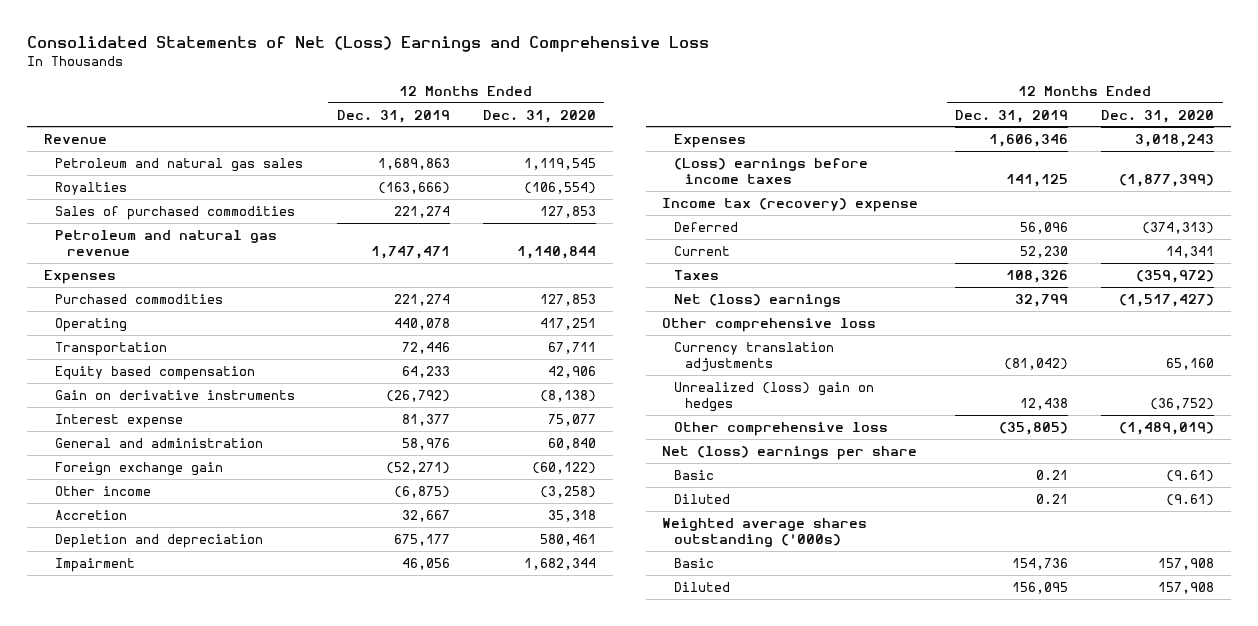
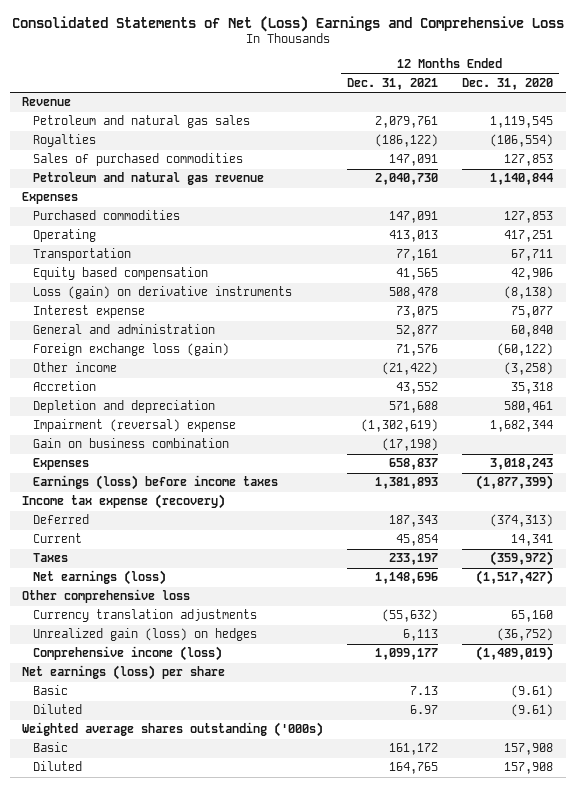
- | 12 Months Ended Dec. 31, 2019 | 12 Months Ended Dec. 31, 2020
+ | 12 Months Ended Dec. 31, 2021 | 12 Months Ended Dec. 31, 2020
- Gain on derivative instruments | (26,792) | (8,138)
+ Loss (gain) on derivative instruments | 508,478 | (8,138)
- Foreign exchange gain | (52,271) | (60,122)
+ Foreign exchange loss (gain) | 71,576 | (60,122)
- Impairment | 46,056 | 1,682,344
+ Impairment (reversal) expense | (1,302,619) | 1,682,344
+ Gain on business combination | (17,198) |
- (Loss) earnings before income taxes | 141,125 | (1,877,399)
- Income tax (recovery) expense
+ Earnings (loss) before income taxes | 1,381,893 | (1,877,399)
+ Income tax expense (recovery)
- Net (loss) earnings | 32,799 | (1,517,427)
+ Net earnings (loss) | 1,148,696 | (1,517,427)
- Unrealized (loss) gain on hedges | 12,438 | (36,752)
- Other comprehensive loss | (35,805) | (1,489,019)
- Net (loss) earnings per share
+ Unrealized gain (loss) on hedges | 6,113 | (36,752)
+ Comprehensive income (loss) | 1,099,177 | (1,489,019)
+ Net earnings (loss) per share

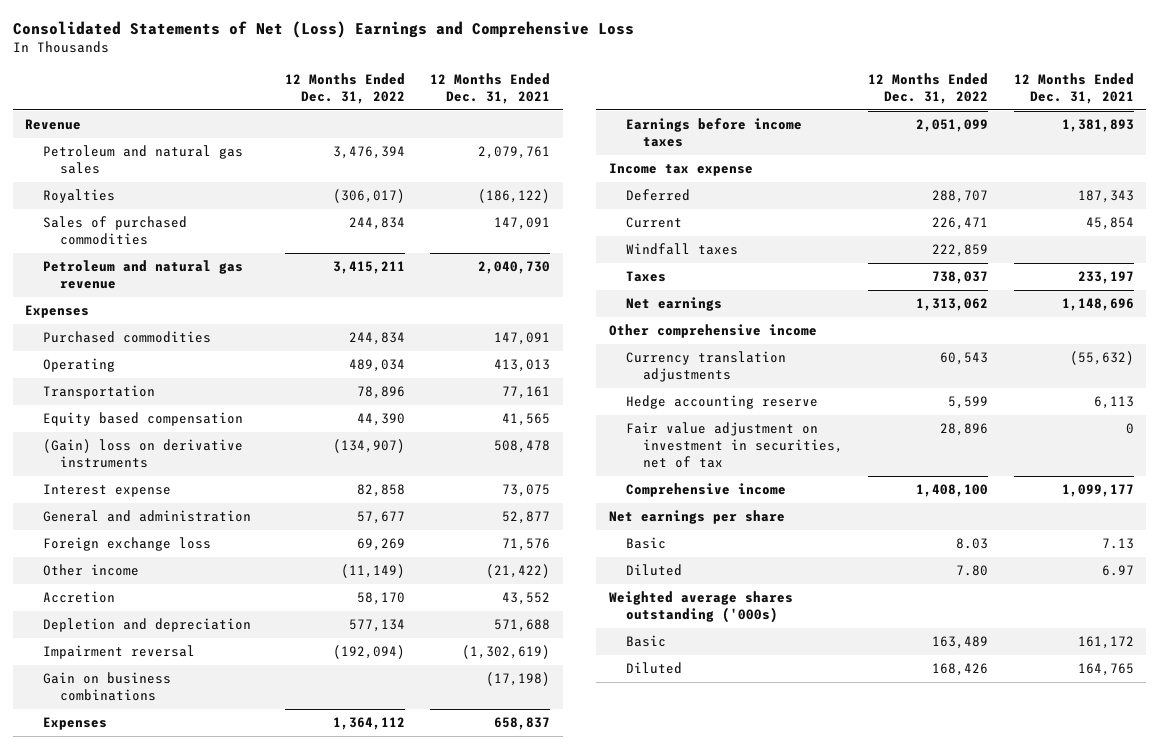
- | 12 Months Ended Dec. 31, 2021 | 12 Months Ended Dec. 31, 2020
+ | 12 Months Ended Dec. 31, 2022 | 12 Months Ended Dec. 31, 2021
- Loss (gain) on derivative instruments | 508,478 | (8,138)
+ (Gain) loss on derivative instruments | (134,907) | 508,478
- Foreign exchange loss (gain) | 71,576 | (60,122)
+ Foreign exchange loss | 69,269 | 71,576
- Impairment (reversal) expense | (1,302,619) | 1,682,344
- Gain on business combination | (17,198) |
+ Impairment reversal | (192,094) | (1,302,619)
+ Gain on business combinations | | (17,198)
- Earnings (loss) before income taxes | 1,381,893 | (1,877,399)
- Income tax expense (recovery)
+ Earnings before income taxes | 2,051,099 | 1,381,893
+ Income tax expense
+ Windfall taxes | 222,859 |
- Net earnings (loss) | 1,148,696 | (1,517,427)
- Other comprehensive loss
+ Net earnings | 1,313,062 | 1,148,696
+ Other comprehensive income
- Unrealized gain (loss) on hedges | 6,113 | (36,752)
- Comprehensive income (loss) | 1,099,177 | (1,489,019)
- Net earnings (loss) per share
+ Hedge accounting reserve | 5,599 | 6,113
+ Fair value adjustment on investment in securities, net of tax | 28,896 | 0
+ Comprehensive income | 1,408,100 | 1,099,177
+ Net earnings per share

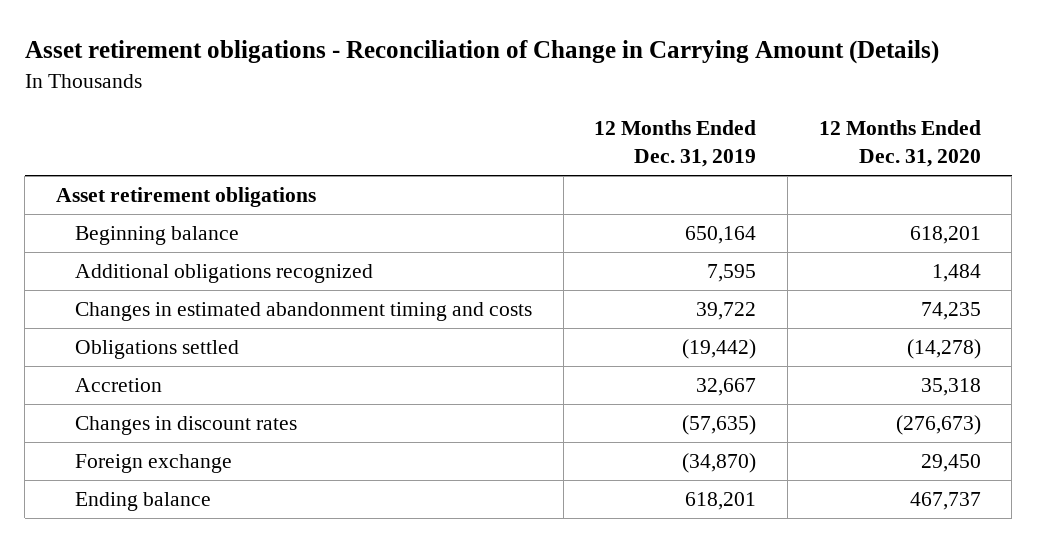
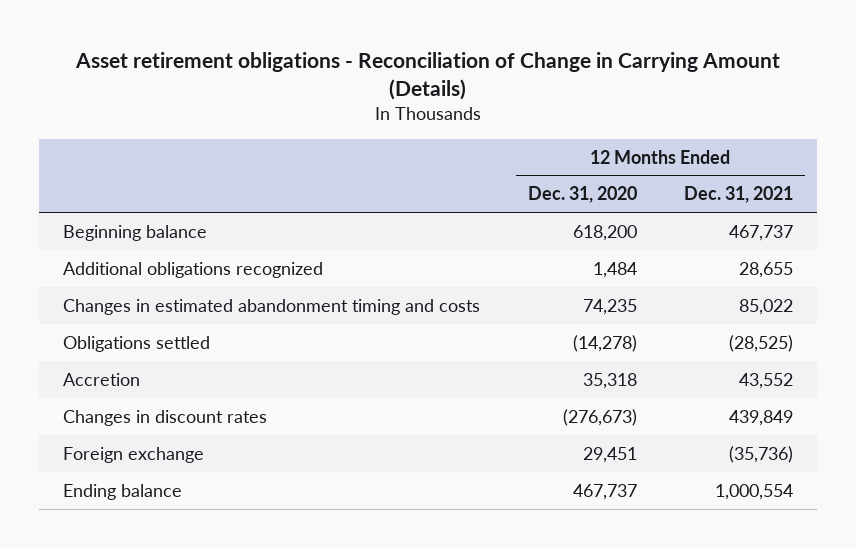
- | 12 Months Ended Dec. 31, 2019 | 12 Months Ended Dec. 31, 2020
+ | 12 Months Ended Dec. 31, 2020 | 12 Months Ended Dec. 31, 2021
- Asset retirement obligations
- Beginning balance | 650,164 | 618,201
+ Beginning balance | 618,200 | 467,737
- Foreign exchange | (34,870) | 29,450
+ Foreign exchange | 29,451 | (35,736)

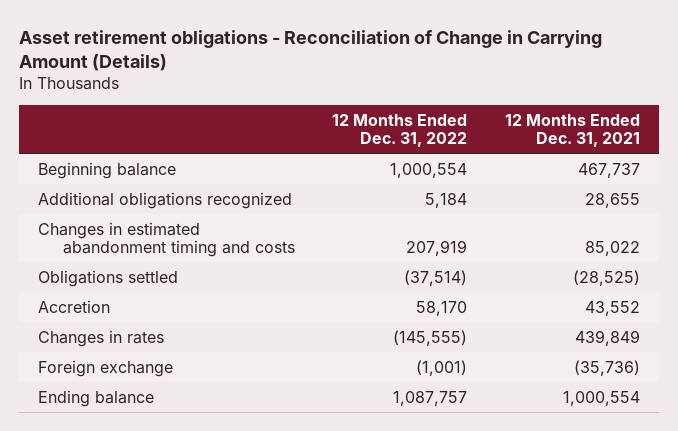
- | 12 Months Ended Dec. 31, 2020 | 12 Months Ended Dec. 31, 2021
+ | 12 Months Ended Dec. 31, 2022 | 12 Months Ended Dec. 31, 2021
- Changes in discount rates | (276,673) | 439,849
+ Changes in rates | (145,555) | 439,849

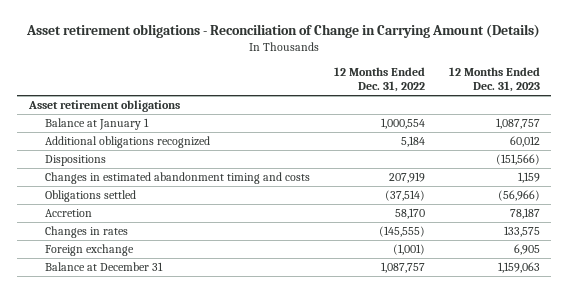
- | 12 Months Ended Dec. 31, 2022 | 12 Months Ended Dec. 31, 2021
+ | 12 Months Ended Dec. 31, 2022 | 12 Months Ended Dec. 31, 2023
- Beginning balance | 1,000,554 | 467,737
+ Asset retirement obligations
+ Balance at January 1 | 1,000,554 | 1,087,757
+ Dispositions | | (151,566)
- Ending balance | 1,087,757 | 1,000,554
+ Balance at December 31 | 1,087,757 | 1,159,063

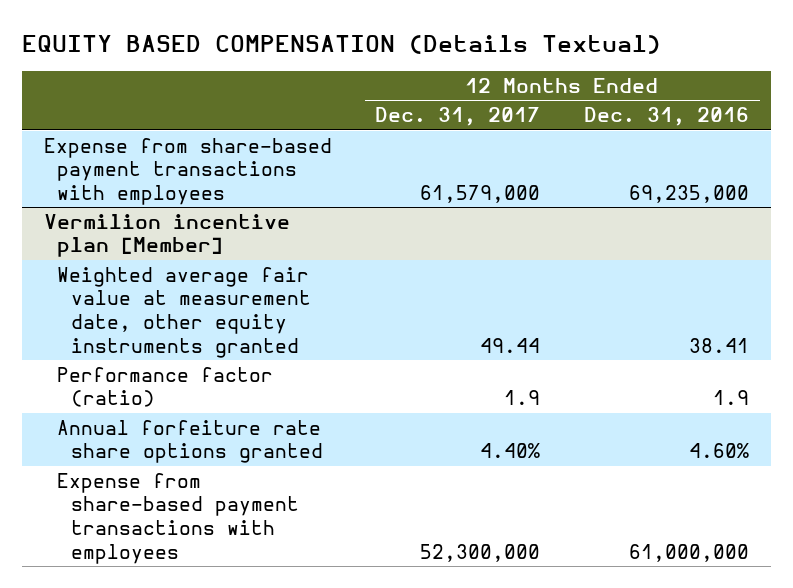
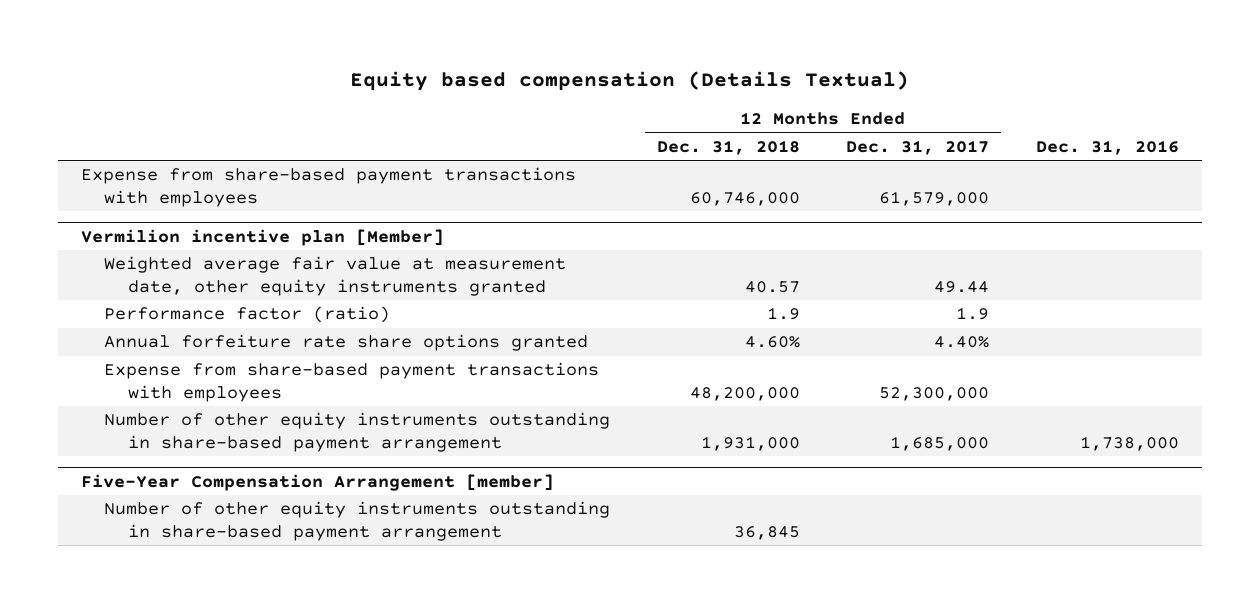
- EQUITY BASED COMPENSATION (Details Textual)
+ Equity based compensation (Details Textual)
- | 12 Months Ended Dec. 31, 2017 | 12 Months Ended Dec. 31, 2016
+ | 12 Months Ended Dec. 31, 2018 | 12 Months Ended Dec. 31, 2017 | Dec. 31, 2016
@ Vermilion incentive plan [Member]
+ Number of other equity instruments outstanding in share-based payment arrangement | 1,931,000 | 1,685,000 | 1,738,000
+ Five-Year Compensation Arrangement [member]
+ Number of other equity instruments outstanding in share-based payment arrangement | 36,845 | |

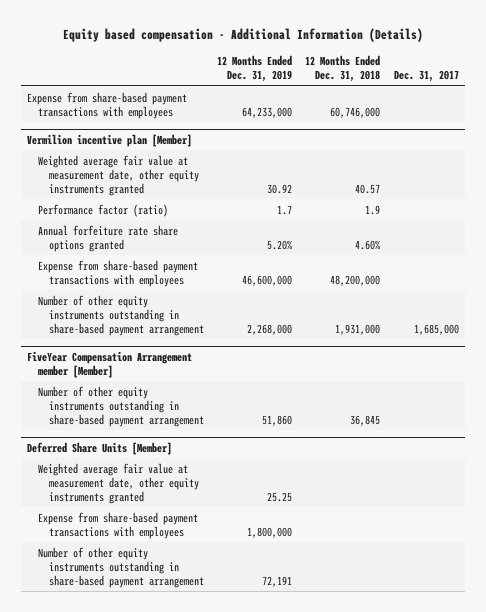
- Equity based compensation (Details Textual)
+ Equity based compensation - Additional Information (Details)
- | 12 Months Ended Dec. 31, 2018 | 12 Months Ended Dec. 31, 2017 | Dec. 31, 2016
+ | 12 Months Ended Dec. 31, 2019 | 12 Months Ended Dec. 31, 2018 | Dec. 31, 2017
- Five-Year Compensation Arrangement [member]
+ FiveYear Compensation Arrangement member [Member]
+ Deferred Share Units [Member]
+ Weighted average fair value at measurement date, other equity instruments granted | 25.25 | |
+ Expense from share-based payment transactions with employees | 1,800,000 | |
+ Number of other equity instruments outstanding in share-based payment arrangement | 72,191 | |

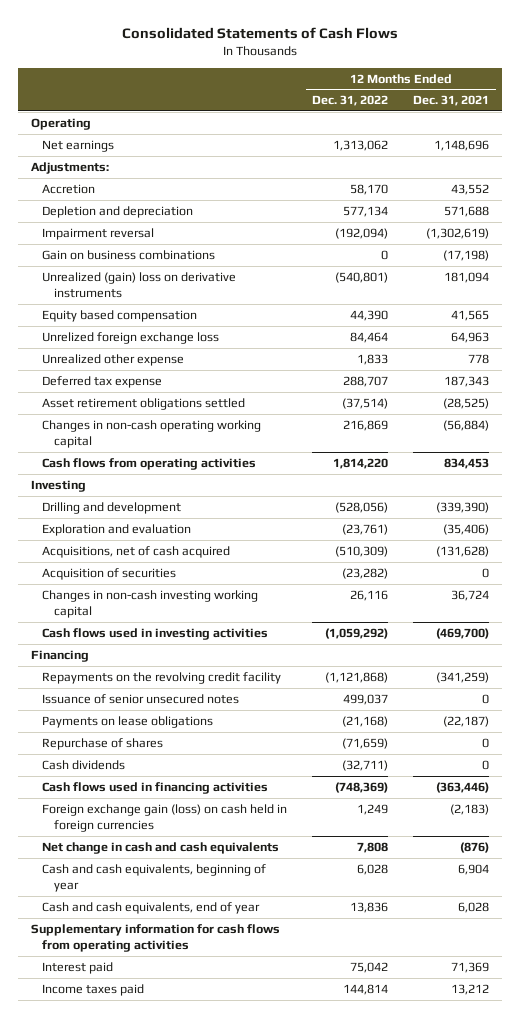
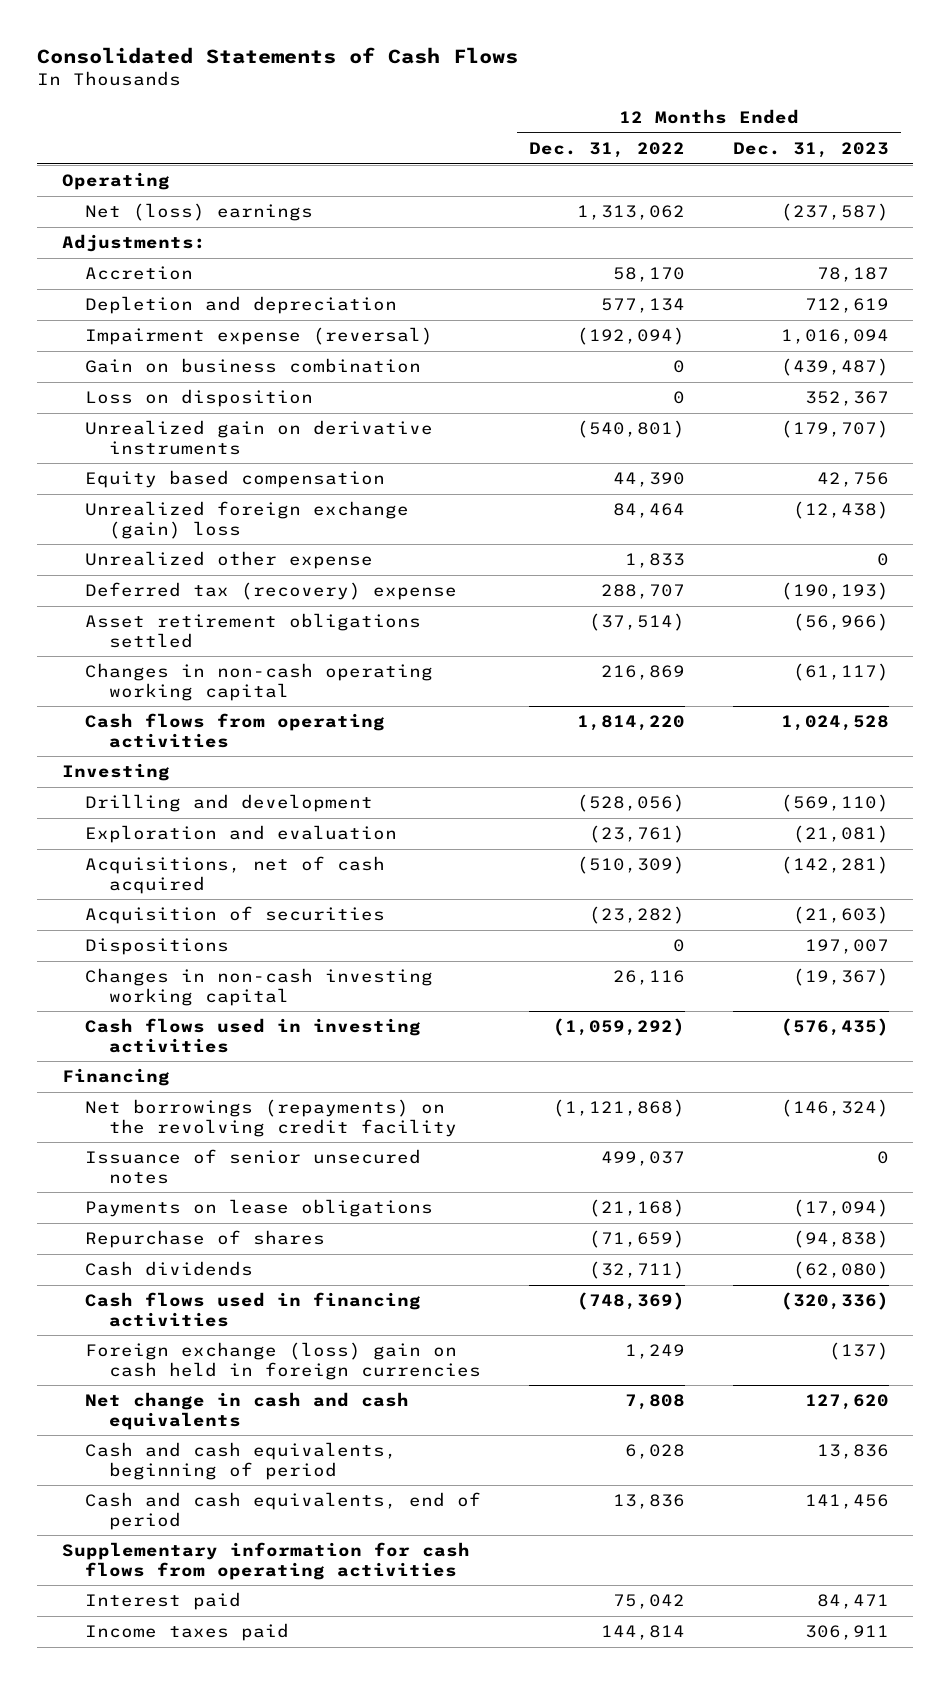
- | 12 Months Ended Dec. 31, 2022 | 12 Months Ended Dec. 31, 2021
+ | 12 Months Ended Dec. 31, 2022 | 12 Months Ended Dec. 31, 2023
- Net earnings | 1,313,062 | 1,148,696
+ Net (loss) earnings | 1,313,062 | (237,587)
- Impairment reversal | (192,094) | (1,302,619)
- Gain on business combinations | 0 | (17,198)
- Unrealized (gain) loss on derivative instruments | (540,801) | 181,094
+ Impairment expense (reversal) | (192,094) | 1,016,094
+ Gain on business combination | 0 | (439,487)
+ Loss on disposition | 0 | 352,367
+ Unrealized gain on derivative instruments | (540,801) | (179,707)
- Unrelized foreign exchange loss | 84,464 | 64,963
+ Unrealized foreign exchange (gain) loss | 84,464 | (12,438)
- Deferred tax expense | 288,707 | 187,343
+ Deferred tax (recovery) expense | 288,707 | (190,193)
+ Dispositions | 0 | 197,007
- Repayments on the revolving credit facility | (1,121,868) | (341,259)
+ Net borrowings (repayments) on the revolving credit facility | (1,121,868) | (146,324)
- Foreign exchange gain (loss) on cash held in foreign currencies | 1,249 | (2,183)
+ Foreign exchange (loss) gain on cash held in foreign currencies | 1,249 | (137)
- Cash and cash equivalents, beginning of year | 6,028 | 6,904
- Cash and cash equivalents, end of year | 13,836 | 6,028
+ Cash and cash equivalents, beginning of period | 6,028 | 13,836
+ Cash and cash equivalents, end of period | 13,836 | 141,456

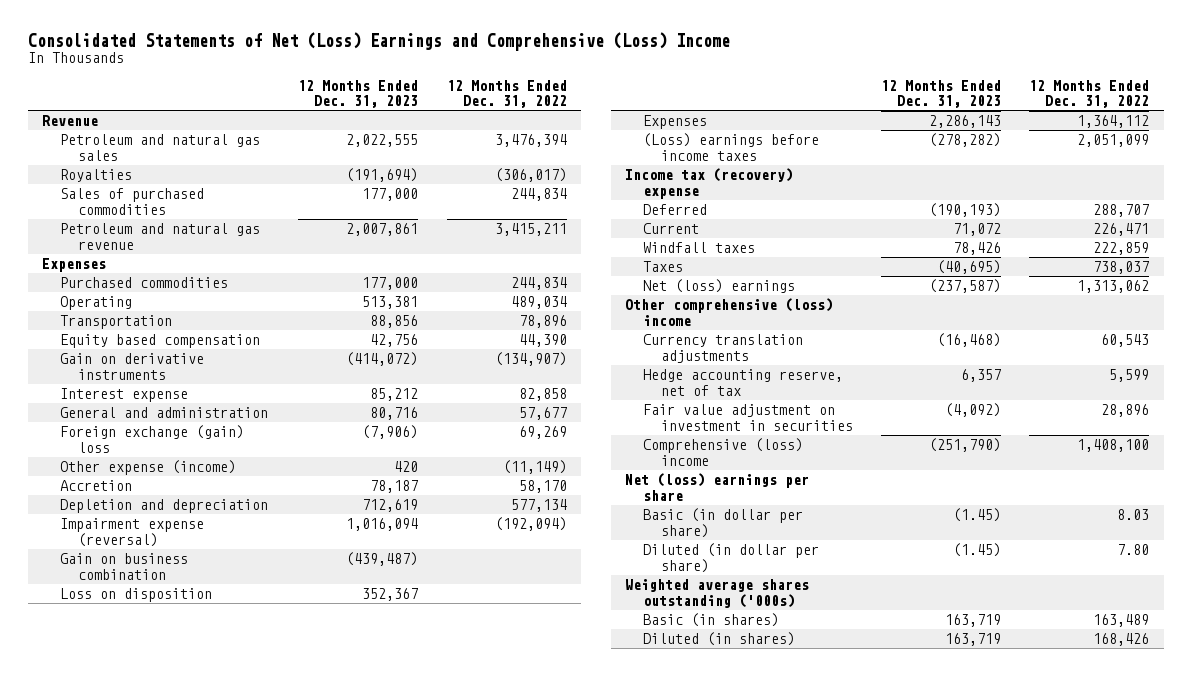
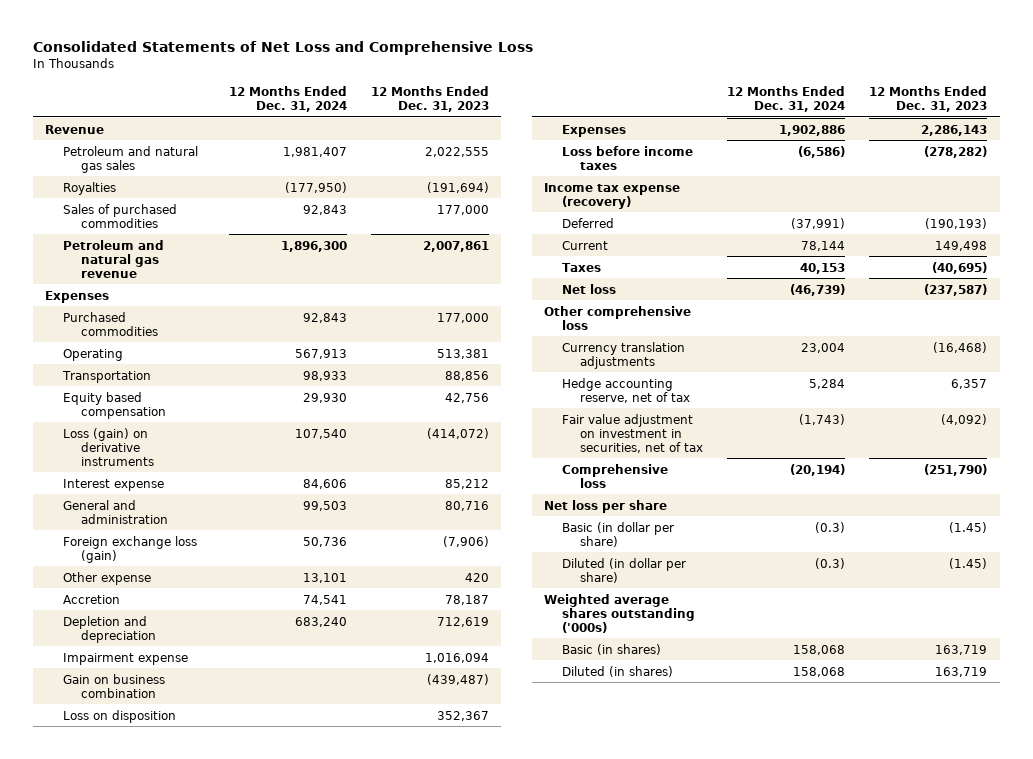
- Consolidated Statements of Net (Loss) Earnings and Comprehensive (Loss) Income
+ Consolidated Statements of Net Loss and Comprehensive Loss
- | 12 Months Ended Dec. 31, 2023 | 12 Months Ended Dec. 31, 2022
+ | 12 Months Ended Dec. 31, 2024 | 12 Months Ended Dec. 31, 2023
- Gain on derivative instruments | (414,072) | (134,907)
+ Loss (gain) on derivative instruments | 107,540 | (414,072)
- Foreign exchange (gain) loss | (7,906) | 69,269
- Other expense (income) | 420 | (11,149)
+ Foreign exchange loss (gain) | 50,736 | (7,906)
+ Other expense | 13,101 | 420
- Impairment expense (reversal) | 1,016,094 | (192,094)
+ Impairment expense | | 1,016,094
- (Loss) earnings before income taxes | (278,282) | 2,051,099
- Income tax (recovery) expense
+ Loss before income taxes | (6,586) | (278,282)
+ Income tax expense (recovery)
- Current | 71,072 | 226,471
- Windfall taxes | 78,426 | 222,859
+ Current | 78,144 | 149,498
- Net (loss) earnings | (237,587) | 1,313,062
- Other comprehensive (loss) income
+ Net loss | (46,739) | (237,587)
+ Other comprehensive loss
- Fair value adjustment on investment in securities | (4,092) | 28,896
- Comprehensive (loss) income | (251,790) | 1,408,100
- Net (loss) earnings per share
+ Fair value adjustment on investment in securities, net of tax | (1,743) | (4,092)
+ Comprehensive loss | (20,194) | (251,790)
+ Net loss per share

